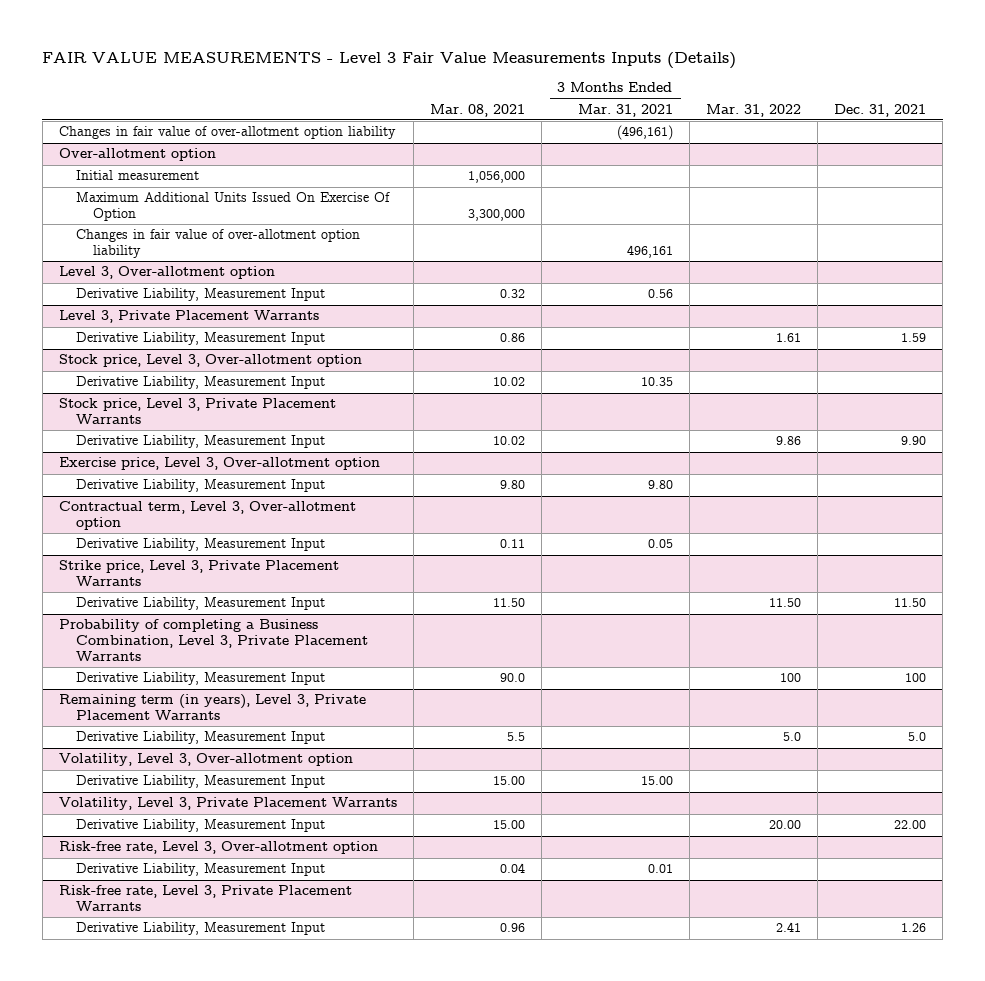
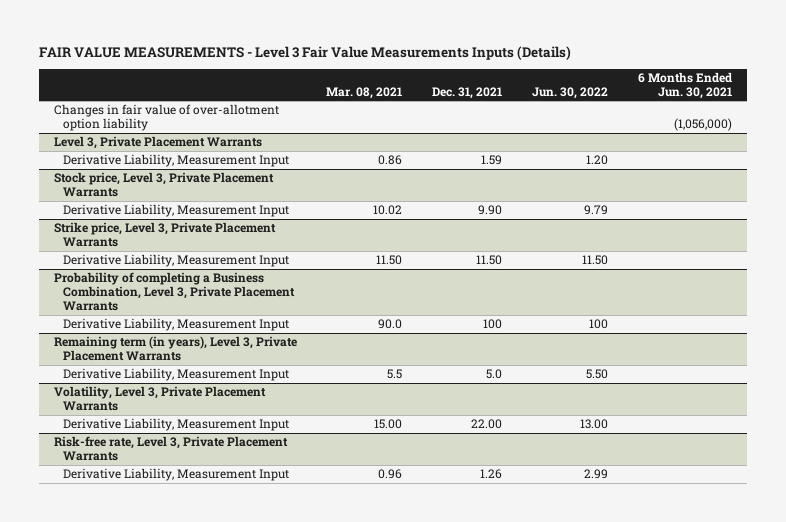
- | Mar. 08, 2021 | 3 Months Ended Mar. 31, 2021 | Mar. 31, 2022 | Dec. 31, 2021
+ | Mar. 08, 2021 | Dec. 31, 2021 | Jun. 30, 2022 | 6 Months Ended Jun. 30, 2021
- Over-allotment option
- Initial measurement | 1,056,000 | | |
- Maximum Additional Units Issued On Exercise Of Option | 3,300,000 | | |
- Changes in fair value of over-allotment option liability | | 496,161 | |
- Level 3, Over-allotment option
- Derivative Liability, Measurement Input | 0.32 | 0.56 | |
- Stock price, Level 3, Over-allotment option
- Derivative Liability, Measurement Input | 10.02 | 10.35 | |
- Exercise price, Level 3, Over-allotment option
- Derivative Liability, Measurement Input | 9.80 | 9.80 | |
- Contractual term, Level 3, Over-allotment option
- Derivative Liability, Measurement Input | 0.11 | 0.05 | |
- Volatility, Level 3, Over-allotment option
- Derivative Liability, Measurement Input | 15.00 | 15.00 | |
- Risk-free rate, Level 3, Over-allotment option
- Derivative Liability, Measurement Input | 0.04 | 0.01 | |

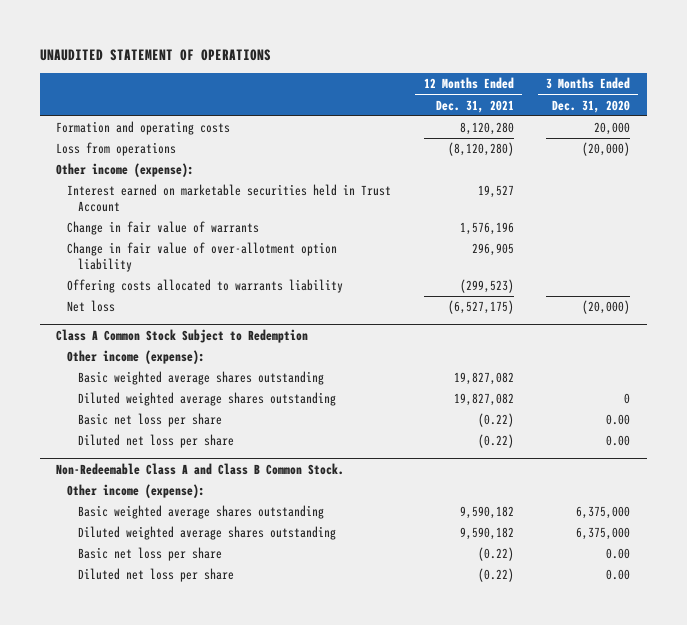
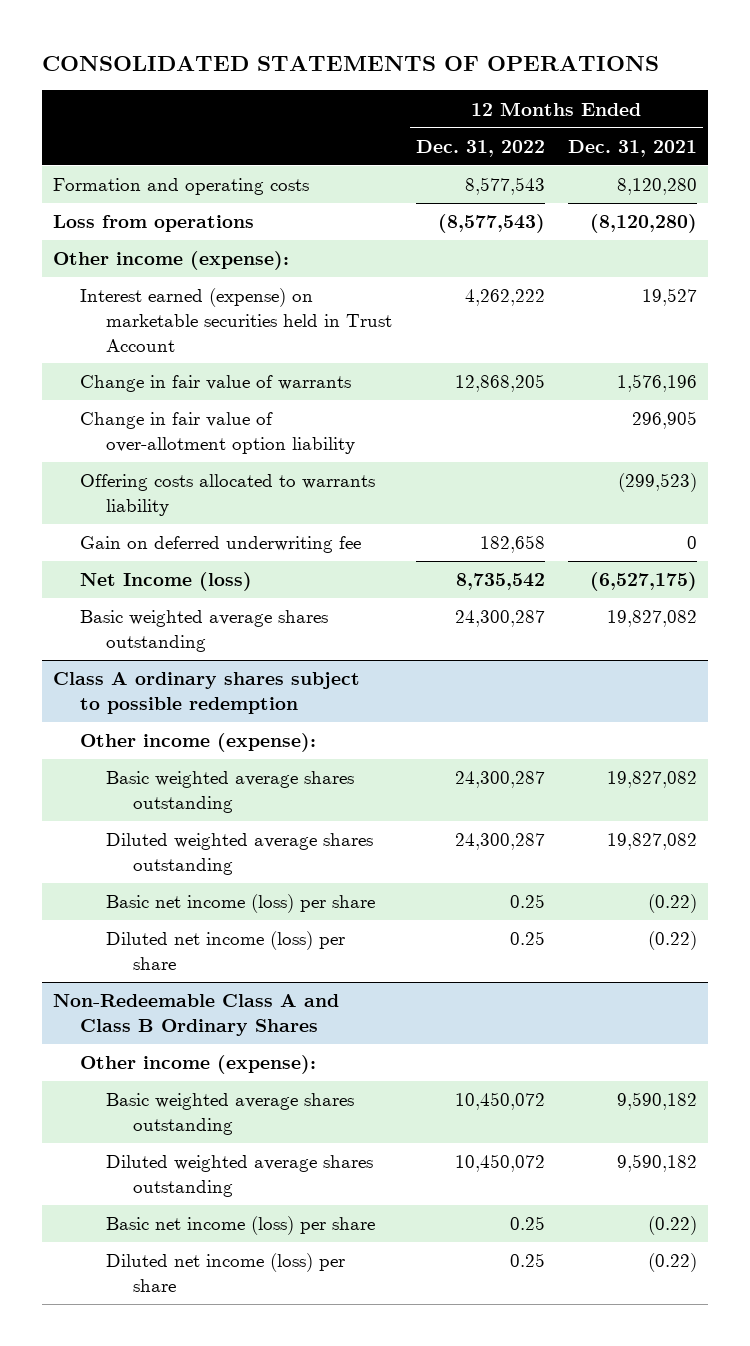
- UNAUDITED STATEMENT OF OPERATIONS
+ CONSOLIDATED STATEMENTS OF OPERATIONS
- | 12 Months Ended Dec. 31, 2021 | 3 Months Ended Dec. 31, 2020
+ | 12 Months Ended Dec. 31, 2022 | 12 Months Ended Dec. 31, 2021
- Interest earned on marketable securities held in Trust Account | 19,527 |
+ Interest earned (expense) on marketable securities held in Trust Account | 4,262,222 | 19,527
- Net loss | (6,527,175) | (20,000)
- Class A Common Stock Subject to Redemption
+ Gain on deferred underwriting fee | 182,658 | 0
+ Net Income (loss) | 8,735,542 | (6,527,175)
+ Basic weighted average shares outstanding | 24,300,287 | 19,827,082
+ Class A ordinary shares subject to possible redemption
- Basic net loss per share | (0.22) | 0.00
- Diluted net loss per share | (0.22) | 0.00
- Non-Redeemable Class A and Class B Common Stock.
+ Basic net income (loss) per share | 0.25 | (0.22)
+ Diluted net income (loss) per share | 0.25 | (0.22)
+ Non-Redeemable Class A and Class B Ordinary Shares
- Basic net loss per share | (0.22) | 0.00
- Diluted net loss per share | (0.22) | 0.00
+ Basic net income (loss) per share | 0.25 | (0.22)
+ Diluted net income (loss) per share | 0.25 | (0.22)

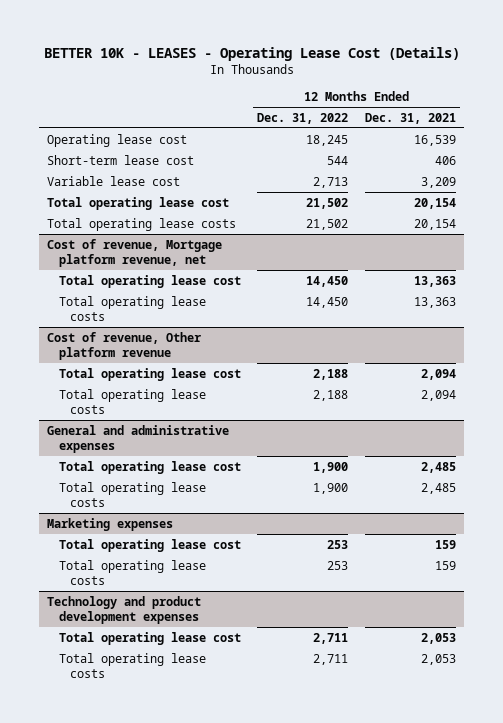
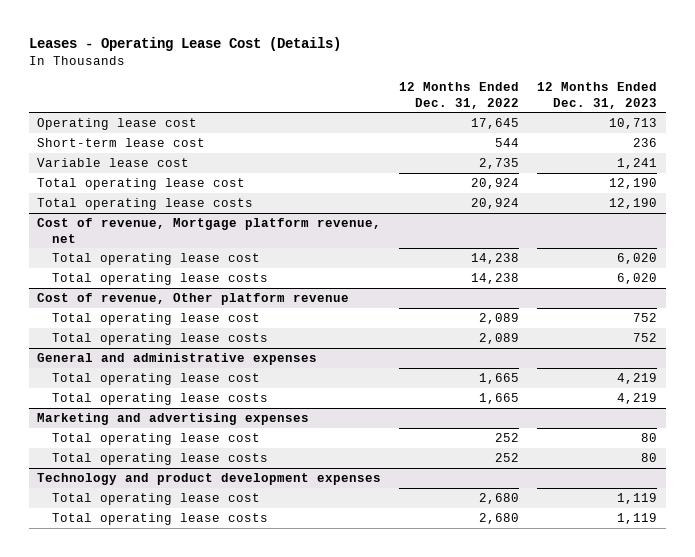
- BETTER 10K - LEASES - Operating Lease Cost (Details)
+ Leases - Operating Lease Cost (Details)
- | 12 Months Ended Dec. 31, 2022 | 12 Months Ended Dec. 31, 2021
+ | 12 Months Ended Dec. 31, 2022 | 12 Months Ended Dec. 31, 2023
- Operating lease cost | 18,245 | 16,539
+ Operating lease cost | 17,645 | 10,713
- Variable lease cost | 2,713 | 3,209
- Total operating lease cost | 21,502 | 20,154
- Total operating lease costs | 21,502 | 20,154
+ Variable lease cost | 2,735 | 1,241
+ Total operating lease cost | 20,924 | 12,190
+ Total operating lease costs | 20,924 | 12,190
@ Cost of revenue, Mortgage platform revenue, net
- Total operating lease cost | 14,450 | 13,363
- Total operating lease costs | 14,450 | 13,363
+ Total operating lease cost | 14,238 | 6,020
+ Total operating lease costs | 14,238 | 6,020
@ Cost of revenue, Other platform revenue
- Total operating lease cost | 2,188 | 2,094
- Total operating lease costs | 2,188 | 2,094
+ Total operating lease cost | 2,089 | 752
+ Total operating lease costs | 2,089 | 752
@ General and administrative expenses
- Total operating lease cost | 1,900 | 2,485
- Total operating lease costs | 1,900 | 2,485
- Marketing expenses
- Total operating lease cost | 253 | 159
- Total operating lease costs | 253 | 159
@ General and administrative expenses
+ Total operating lease cost | 1,665 | 4,219
+ Total operating lease costs | 1,665 | 4,219
+ Marketing and advertising expenses
+ Total operating lease cost | 252 | 80
+ Total operating lease costs | 252 | 80
@ Technology and product development expenses
- Total operating lease cost | 2,711 | 2,053
- Total operating lease costs | 2,711 | 2,053
+ Total operating lease cost | 2,680 | 1,119
+ Total operating lease costs | 2,680 | 1,119

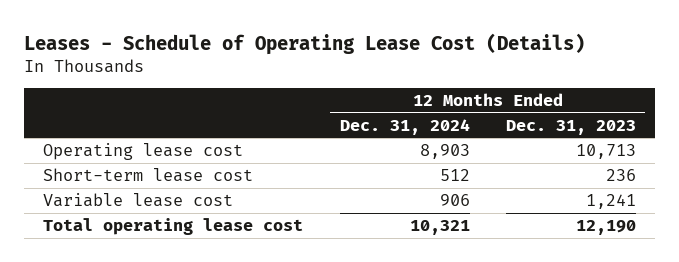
- Leases - Operating Lease Cost (Details)
+ Leases - Schedule of Operating Lease Cost (Details)
- | 12 Months Ended Dec. 31, 2022 | 12 Months Ended Dec. 31, 2023
+ | 12 Months Ended Dec. 31, 2024 | 12 Months Ended Dec. 31, 2023
- Total operating lease costs | 20,924 | 12,190
- Cost of revenue, Mortgage platform revenue, net
- Total operating lease cost | 14,238 | 6,020
- Total operating lease costs | 14,238 | 6,020
- Cost of revenue, Other platform revenue
- Total operating lease cost | 2,089 | 752
- Total operating lease costs | 2,089 | 752
- General and administrative expenses
- Total operating lease cost | 1,665 | 4,219
- Total operating lease costs | 1,665 | 4,219
- Marketing and advertising expenses
- Total operating lease cost | 252 | 80
- Total operating lease costs | 252 | 80
- Technology and product development expenses
- Total operating lease cost | 2,680 | 1,119
- Total operating lease costs | 2,680 | 1,119

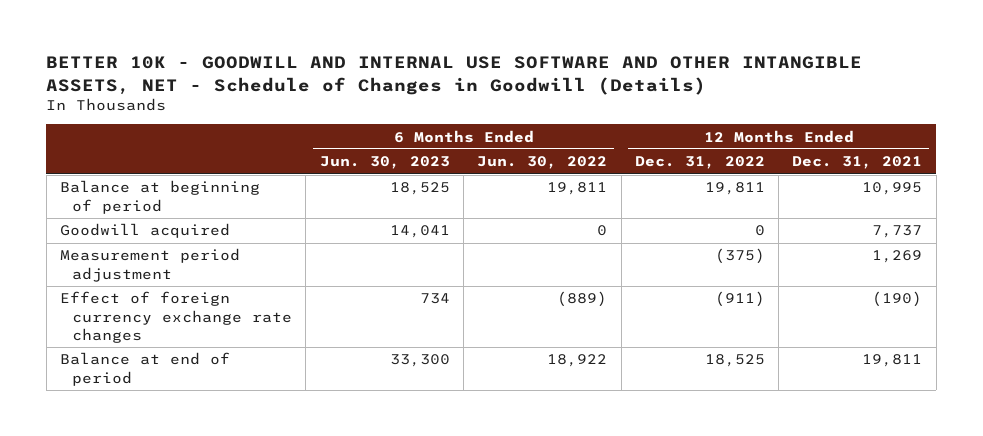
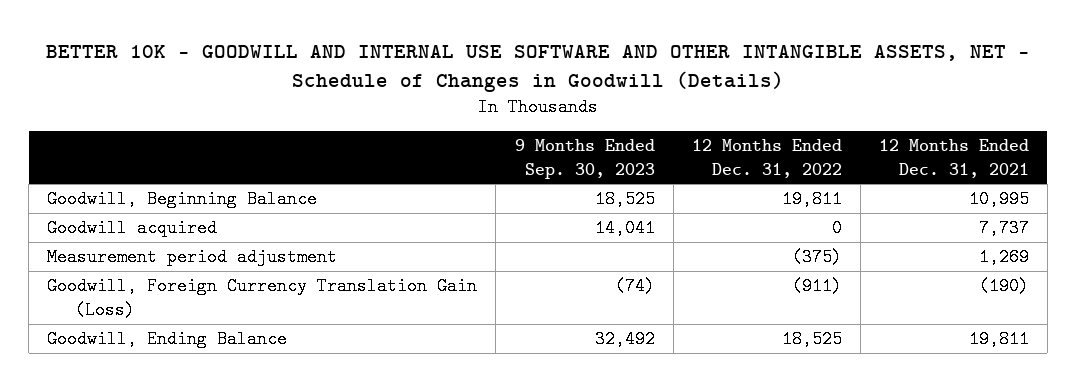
- | 6 Months Ended Jun. 30, 2023 | 6 Months Ended Jun. 30, 2022 | 12 Months Ended Dec. 31, 2022 | 12 Months Ended Dec. 31, 2021
+ | 9 Months Ended Sep. 30, 2023 | 12 Months Ended Dec. 31, 2022 | 12 Months Ended Dec. 31, 2021
- Balance at beginning of period | 18,525 | 19,811 | 19,811 | 10,995
+ Goodwill, Beginning Balance | 18,525 | 19,811 | 10,995
- Effect of foreign currency exchange rate changes | 734 | (889) | (911) | (190)
- Balance at end of period | 33,300 | 18,922 | 18,525 | 19,811
+ Goodwill, Foreign Currency Translation Gain (Loss) | (74) | (911) | (190)
+ Goodwill, Ending Balance | 32,492 | 18,525 | 19,811

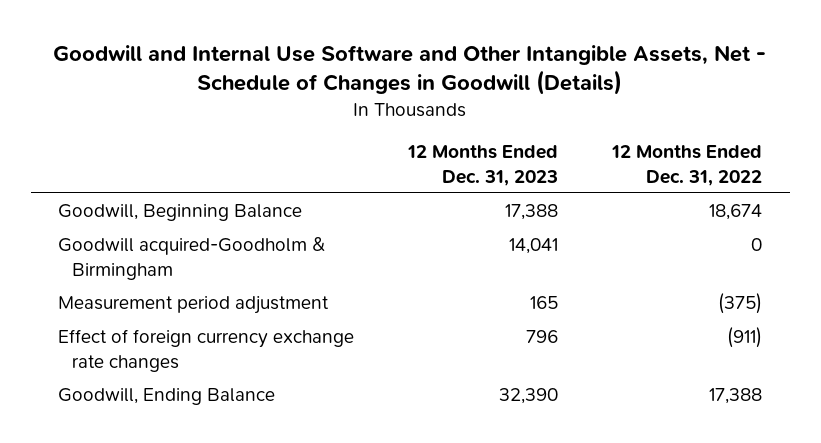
- BETTER 10K - GOODWILL AND INTERNAL USE SOFTWARE AND OTHER INTANGIBLE ASSETS, NET - Schedule of Changes in Goodwill (Details)
+ Goodwill and Internal Use Software and Other Intangible Assets, Net - Schedule of Changes in Goodwill (Details)
- | 9 Months Ended Sep. 30, 2023 | 12 Months Ended Dec. 31, 2022 | 12 Months Ended Dec. 31, 2021
+ | 12 Months Ended Dec. 31, 2023 | 12 Months Ended Dec. 31, 2022
- Goodwill, Beginning Balance | 18,525 | 19,811 | 10,995
- Goodwill acquired | 14,041 | 0 | 7,737
+ Goodwill, Beginning Balance | 17,388 | 18,674
+ Goodwill acquired-Goodholm & Birmingham | 14,041 | 0
- Goodwill, Foreign Currency Translation Gain (Loss) | (74) | (911) | (190)
- Goodwill, Ending Balance | 32,492 | 18,525 | 19,811
+ Effect of foreign currency exchange rate changes | 796 | (911)
+ Goodwill, Ending Balance | 32,390 | 17,388

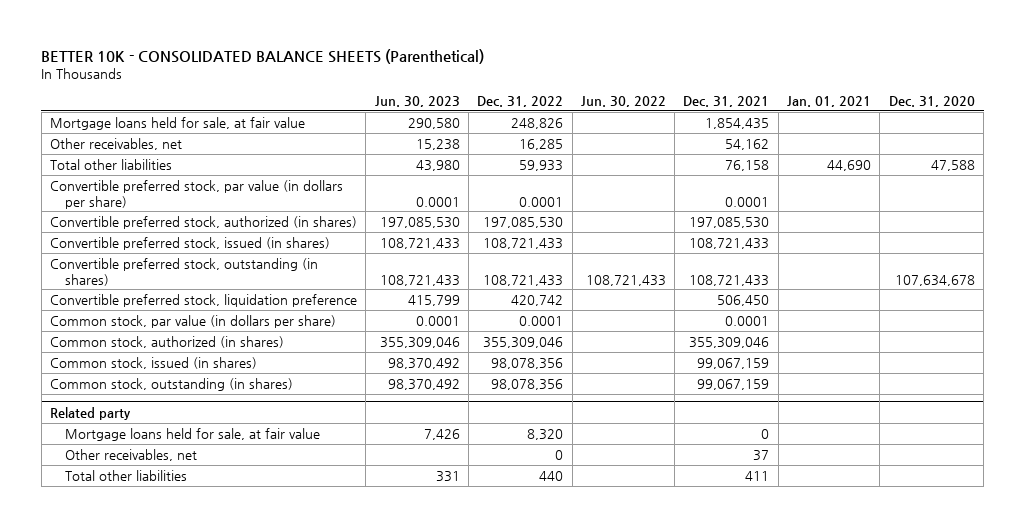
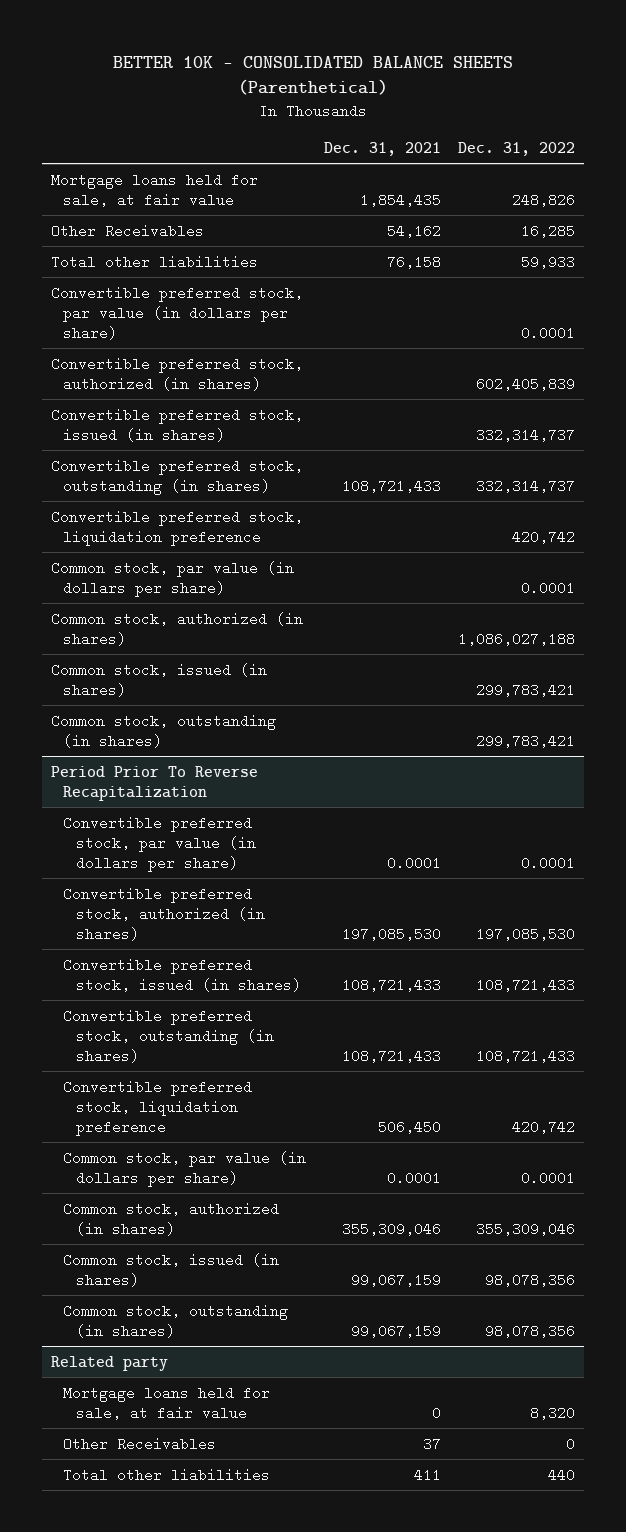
- | Jun. 30, 2023 | Dec. 31, 2022 | Jun. 30, 2022 | Dec. 31, 2021 | Jan. 01, 2021 | Dec. 31, 2020
+ | Dec. 31, 2021 | Dec. 31, 2022
- Other receivables, net | 15,238 | 16,285 | | 54,162 | |
+ Other Receivables | 54,162 | 16,285
+ Convertible preferred stock, par value (in dollars per share) | | 0.0001
+ Convertible preferred stock, authorized (in shares) | | 602,405,839
+ Convertible preferred stock, issued (in shares) | | 332,314,737
+ Convertible preferred stock, outstanding (in shares) | 108,721,433 | 332,314,737
+ Convertible preferred stock, liquidation preference | | 420,742
+ Common stock, par value (in dollars per share) | | 0.0001
+ Common stock, authorized (in shares) | | 1,086,027,188
+ Common stock, issued (in shares) | | 299,783,421
+ Common stock, outstanding (in shares) | | 299,783,421
+ Period Prior To Reverse Recapitalization
@ Related party
- Other receivables, net | | 0 | | 37 | |
+ Other Receivables | 37 | 0

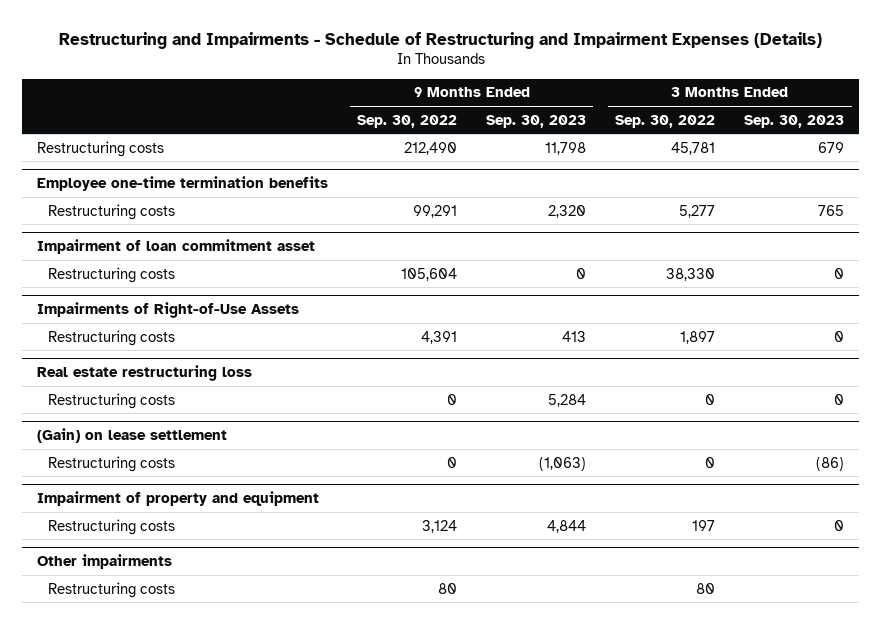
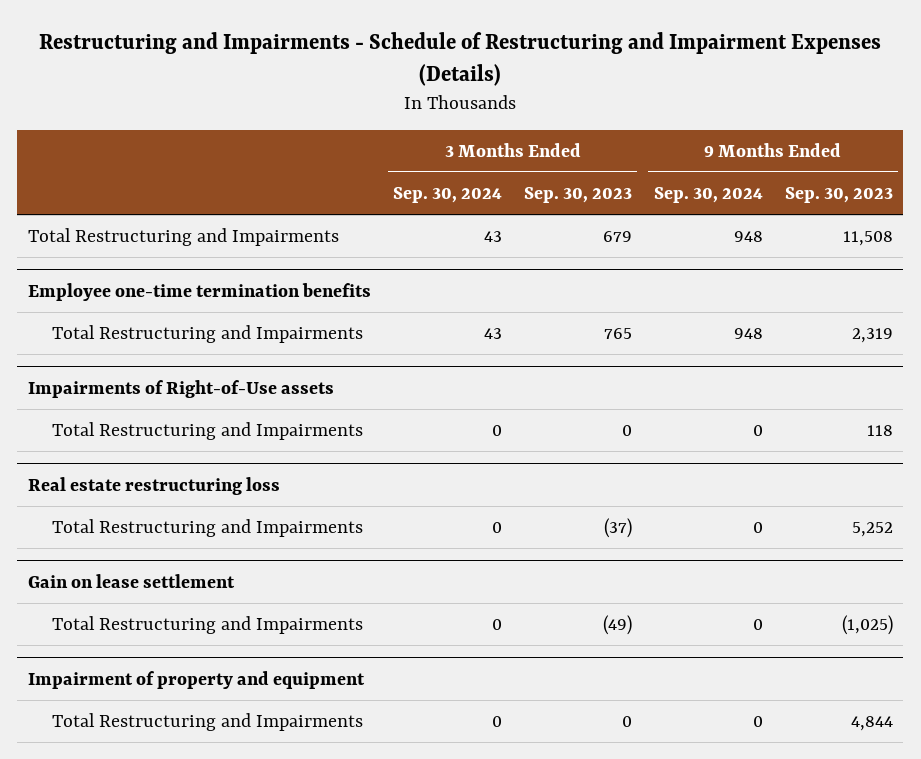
- | 9 Months Ended Sep. 30, 2022 | 9 Months Ended Sep. 30, 2023 | 3 Months Ended Sep. 30, 2022 | 3 Months Ended Sep. 30, 2023
+ | 3 Months Ended Sep. 30, 2024 | 3 Months Ended Sep. 30, 2023 | 9 Months Ended Sep. 30, 2024 | 9 Months Ended Sep. 30, 2023
- Restructuring costs | 212,490 | 11,798 | 45,781 | 679
+ Total Restructuring and Impairments | 43 | 679 | 948 | 11,508
@ Employee one-time termination benefits
- Restructuring costs | 99,291 | 2,320 | 5,277 | 765
- Impairment of loan commitment asset
- Restructuring costs | 105,604 | 0 | 38,330 | 0
- Impairments of Right-of-Use Assets
- Restructuring costs | 4,391 | 413 | 1,897 | 0
@ Employee one-time termination benefits
+ Total Restructuring and Impairments | 43 | 765 | 948 | 2,319
+ Impairments of Right-of-Use assets
+ Total Restructuring and Impairments | 0 | 0 | 0 | 118
@ Real estate restructuring loss
- Restructuring costs | 0 | 5,284 | 0 | 0
- (Gain) on lease settlement
- Restructuring costs | 0 | (1,063) | 0 | (86)
@ Real estate restructuring loss
+ Total Restructuring and Impairments | 0 | (37) | 0 | 5,252
+ Gain on lease settlement
+ Total Restructuring and Impairments | 0 | (49) | 0 | (1,025)
@ Impairment of property and equipment
- Restructuring costs | 3,124 | 4,844 | 197 | 0
- Other impairments
- Restructuring costs | 80 | | 80 |
@ Impairment of property and equipment
+ Total Restructuring and Impairments | 0 | 0 | 0 | 4,844

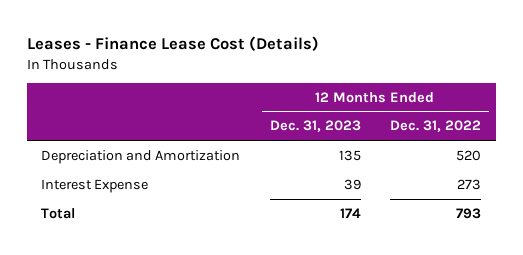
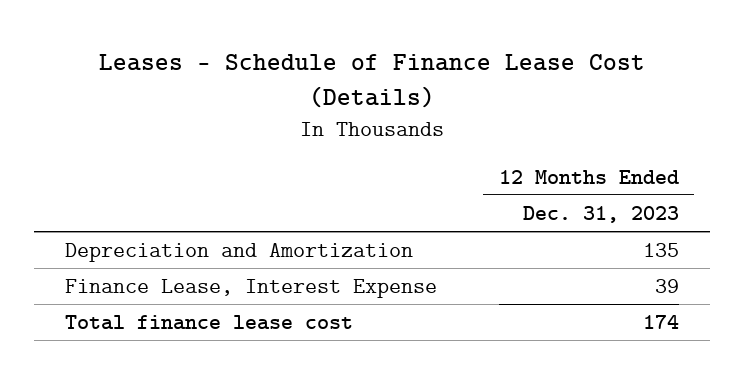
- Leases - Finance Lease Cost (Details)
+ Leases - Schedule of Finance Lease Cost (Details)
- | 12 Months Ended Dec. 31, 2023 | 12 Months Ended Dec. 31, 2022
+ | 12 Months Ended Dec. 31, 2023
- Interest Expense | 39 | 273
- Total | 174 | 793
+ Finance Lease, Interest Expense | 39
+ Total finance lease cost | 174

